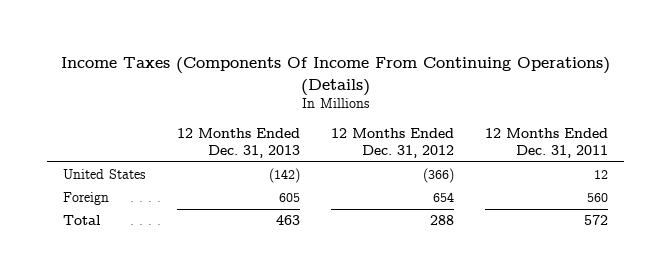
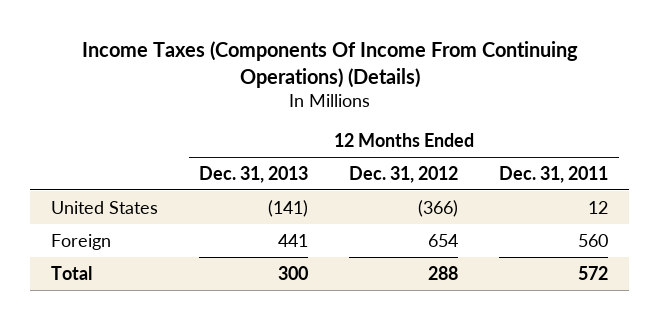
- United States | (142) | (366) | 12
- Foreign | 605 | 654 | 560
- Total | 463 | 288 | 572
+ United States | (141) | (366) | 12
+ Foreign | 441 | 654 | 560
+ Total | 300 | 288 | 572

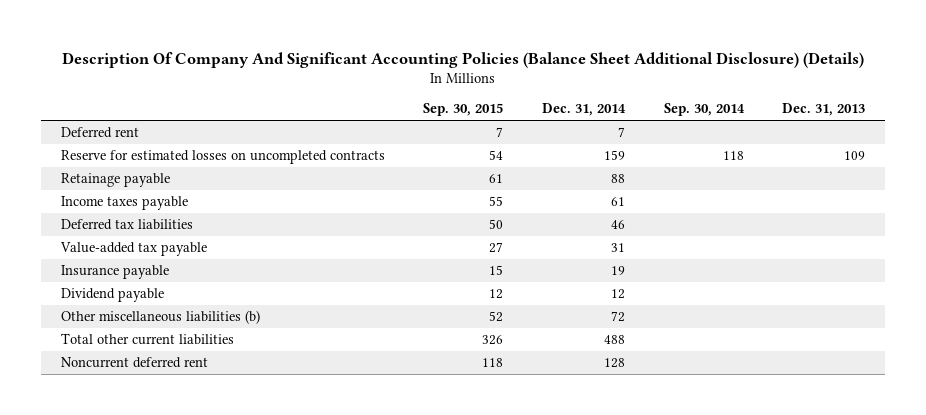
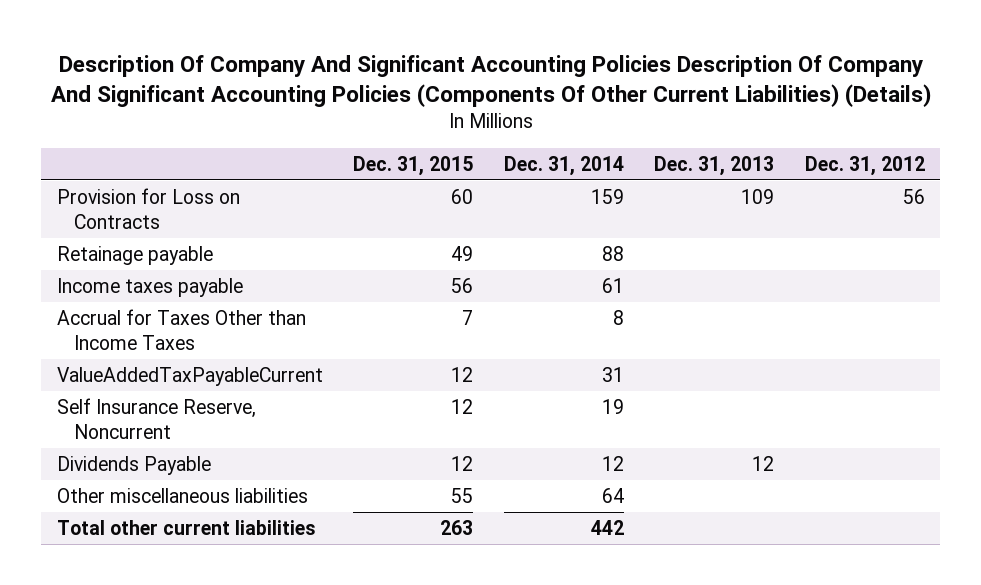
- Description Of Company And Significant Accounting Policies (Balance Sheet Additional Disclosure) (Details)
+ Description Of Company And Significant Accounting Policies Description Of Company And Significant Accounting Policies (Components Of Other Current Liabilities) (Details)
- | Sep. 30, 2015 | Dec. 31, 2014 | Sep. 30, 2014 | Dec. 31, 2013
+ | Dec. 31, 2015 | Dec. 31, 2014 | Dec. 31, 2013 | Dec. 31, 2012
- Deferred rent | 7 | 7 | |
- Reserve for estimated losses on uncompleted contracts | 54 | 159 | 118 | 109
+ Provision for Loss on Contracts | 60 | 159 | 109 | 56
- Deferred tax liabilities | 50 | 46 | |
- Value-added tax payable | 27 | 31 | |
- Insurance payable | 15 | 19 | |
- Dividend payable | 12 | 12 | |
- Other miscellaneous liabilities (b) | 52 | 72 | |
- Total other current liabilities | 326 | 488 | |
- Noncurrent deferred rent | 118 | 128 | |
+ Accrual for Taxes Other than Income Taxes | 7 | 8 | |
+ ValueAddedTaxPayableCurrent | 12 | 31 | |
+ Self Insurance Reserve, Noncurrent | 12 | 19 | |
+ Dividends Payable | 12 | 12 | 12 |
+ Other miscellaneous liabilities | 55 | 64 | |
+ Total other current liabilities | 263 | 442 | |

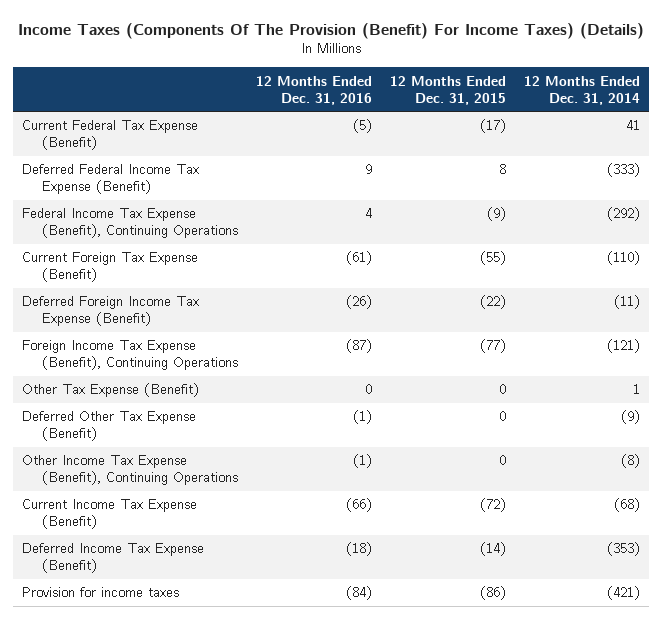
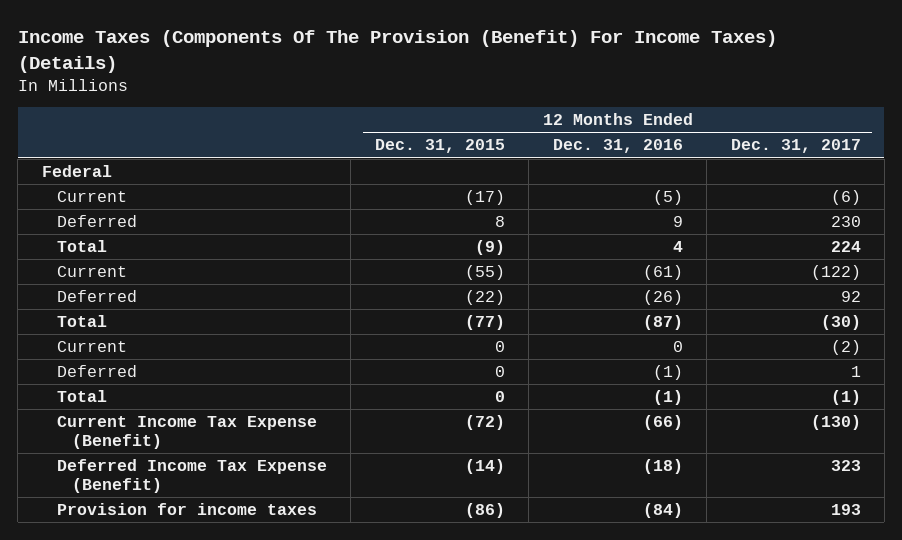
- | 12 Months Ended Dec. 31, 2016 | 12 Months Ended Dec. 31, 2015 | 12 Months Ended Dec. 31, 2014
+ | 12 Months Ended Dec. 31, 2015 | 12 Months Ended Dec. 31, 2016 | 12 Months Ended Dec. 31, 2017
- Current Federal Tax Expense (Benefit) | (5) | (17) | 41
- Deferred Federal Income Tax Expense (Benefit) | 9 | 8 | (333)
- Federal Income Tax Expense (Benefit), Continuing Operations | 4 | (9) | (292)
- Current Foreign Tax Expense (Benefit) | (61) | (55) | (110)
- Deferred Foreign Income Tax Expense (Benefit) | (26) | (22) | (11)
- Foreign Income Tax Expense (Benefit), Continuing Operations | (87) | (77) | (121)
- Other Tax Expense (Benefit) | 0 | 0 | 1
- Deferred Other Tax Expense (Benefit) | (1) | 0 | (9)
- Other Income Tax Expense (Benefit), Continuing Operations | (1) | 0 | (8)
+ Federal
+ Current | (17) | (5) | (6)
+ Deferred | 8 | 9 | 230
+ Total | (9) | 4 | 224
+ Current | (55) | (61) | (122)
+ Deferred | (22) | (26) | 92
+ Total | (77) | (87) | (30)
+ Current | 0 | 0 | (2)
+ Deferred | 0 | (1) | 1
+ Total | 0 | (1) | (1)

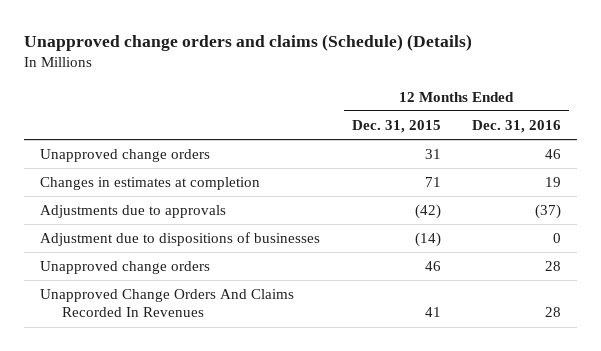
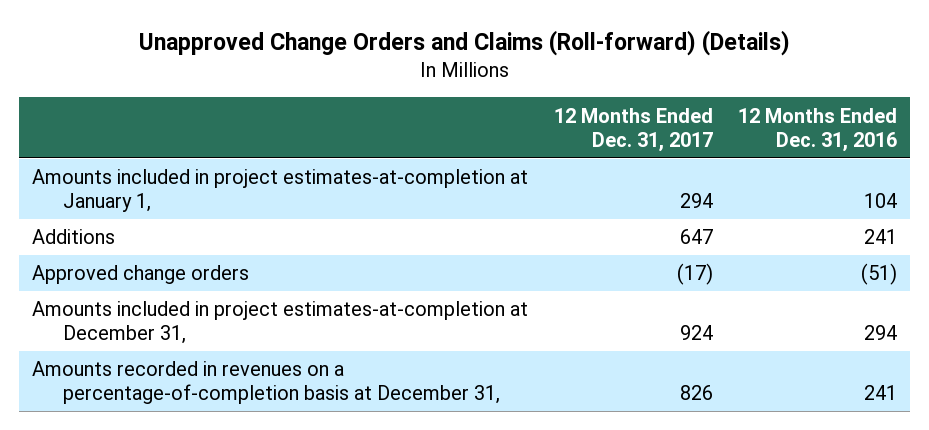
- Unapproved change orders and claims (Schedule) (Details)
+ Unapproved Change Orders and Claims (Roll-forward) (Details)
- | 12 Months Ended Dec. 31, 2015 | 12 Months Ended Dec. 31, 2016
+ | 12 Months Ended Dec. 31, 2017 | 12 Months Ended Dec. 31, 2016
- Unapproved change orders | 31 | 46
- Changes in estimates at completion | 71 | 19
- Adjustments due to approvals | (42) | (37)
- Adjustment due to dispositions of businesses | (14) | 0
- Unapproved change orders | 46 | 28
- Unapproved Change Orders And Claims Recorded In Revenues | 41 | 28
+ Amounts included in project estimates-at-completion at January 1, | 294 | 104
+ Additions | 647 | 241
+ Approved change orders | (17) | (51)
+ Amounts included in project estimates-at-completion at December 31, | 924 | 294
+ Amounts recorded in revenues on a percentage-of-completion basis at December 31, | 826 | 241

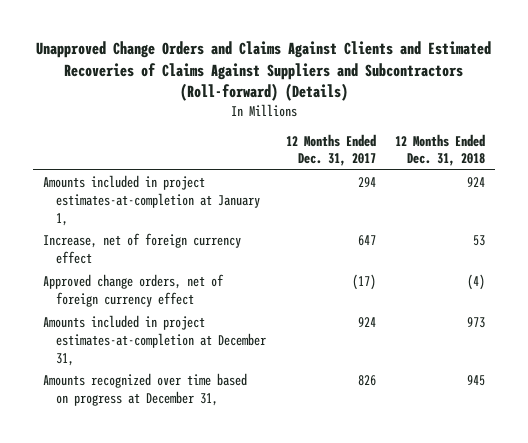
- Unapproved Change Orders and Claims (Roll-forward) (Details)
+ Unapproved Change Orders and Claims Against Clients and Estimated Recoveries of Claims Against Suppliers and Subcontractors (Roll-forward) (Details)
- | 12 Months Ended Dec. 31, 2017 | 12 Months Ended Dec. 31, 2016
+ | 12 Months Ended Dec. 31, 2017 | 12 Months Ended Dec. 31, 2018
- Additions | 647 | 241
- Approved change orders | (17) | (51)
+ Increase, net of foreign currency effect | 647 | 53
+ Approved change orders, net of foreign currency effect | (17) | (4)
- Amounts recorded in revenues on a percentage-of-completion basis at December 31, | 826 | 241
+ Amounts recognized over time based on progress at December 31, | 826 | 945

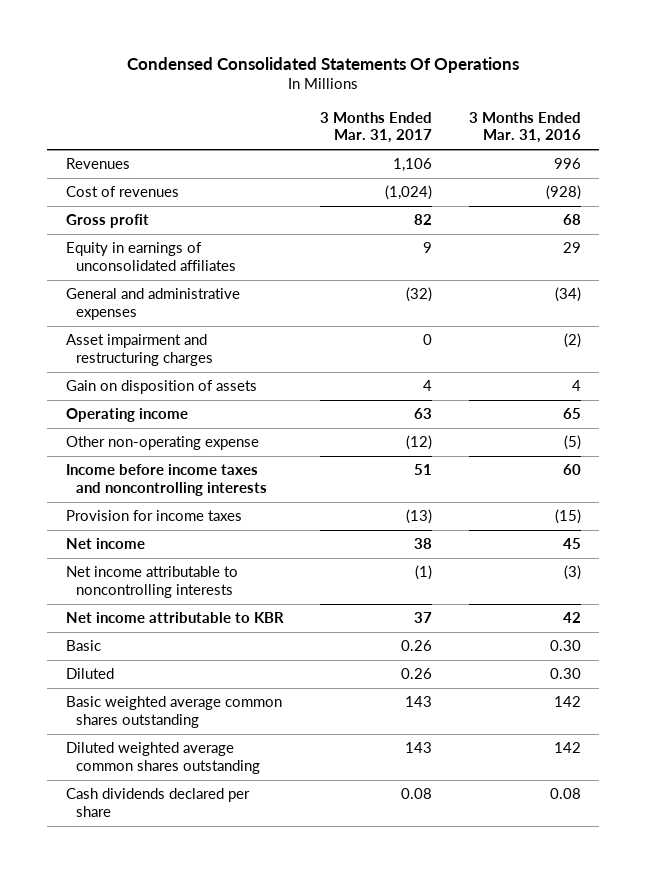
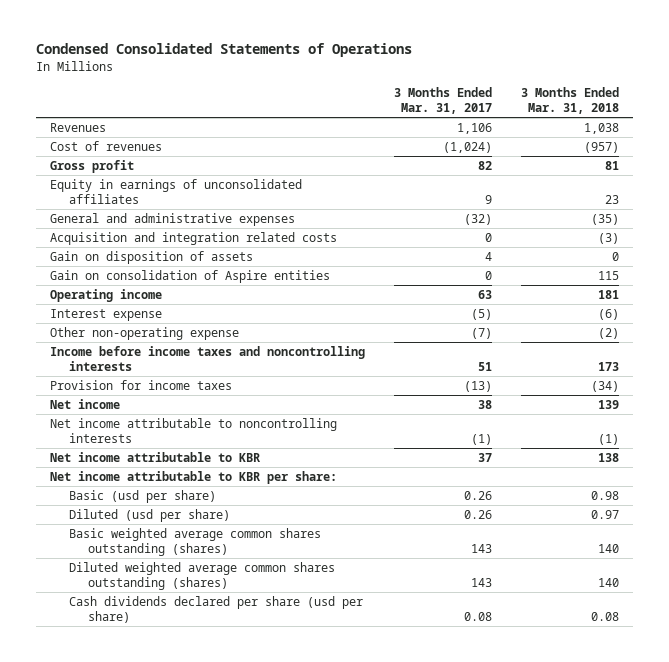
- Condensed Consolidated Statements Of Operations
+ Condensed Consolidated Statements of Operations
- | 3 Months Ended Mar. 31, 2017 | 3 Months Ended Mar. 31, 2016
+ | 3 Months Ended Mar. 31, 2017 | 3 Months Ended Mar. 31, 2018
- Asset impairment and restructuring charges | 0 | (2)
+ Acquisition and integration related costs | 0 | (3)
+ Gain on consolidation of Aspire entities | 0 | 115
- Other non-operating expense | (12) | (5)
+ Interest expense | (5) | (6)
+ Other non-operating expense | (7) | (2)
- Basic | 0.26 | 0.30
- Diluted | 0.26 | 0.30
- Basic weighted average common shares outstanding | 143 | 142
- Diluted weighted average common shares outstanding | 143 | 142
- Cash dividends declared per share | 0.08 | 0.08
+ Net income attributable to KBR per share:
+ Basic (usd per share) | 0.26 | 0.98
+ Diluted (usd per share) | 0.26 | 0.97
+ Basic weighted average common shares outstanding (shares) | 143 | 140
+ Diluted weighted average common shares outstanding (shares) | 143 | 140
+ Cash dividends declared per share (usd per share) | 0.08 | 0.08

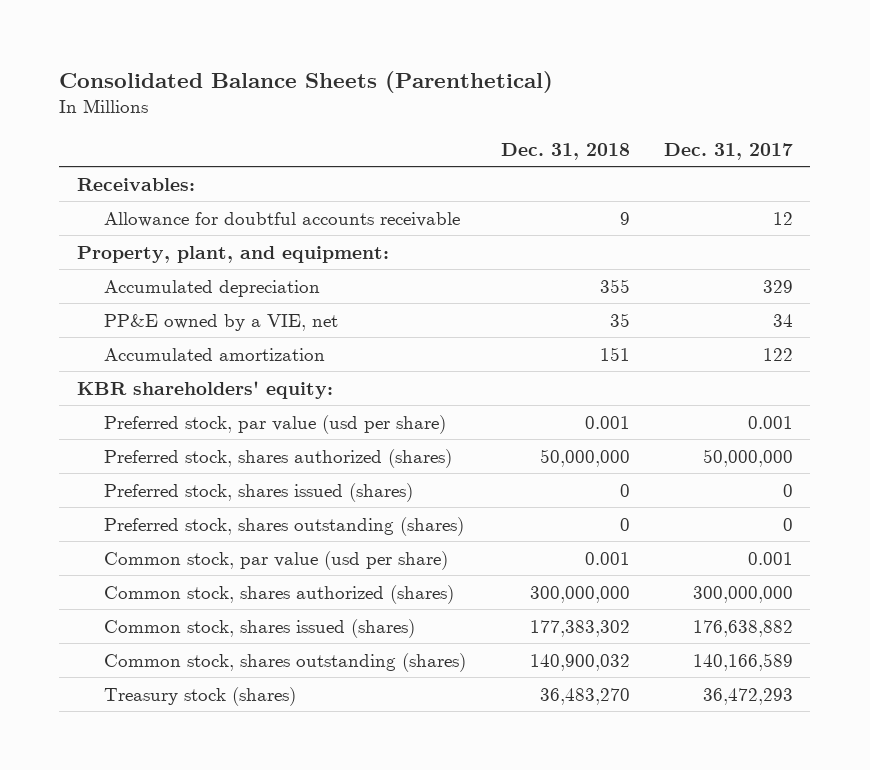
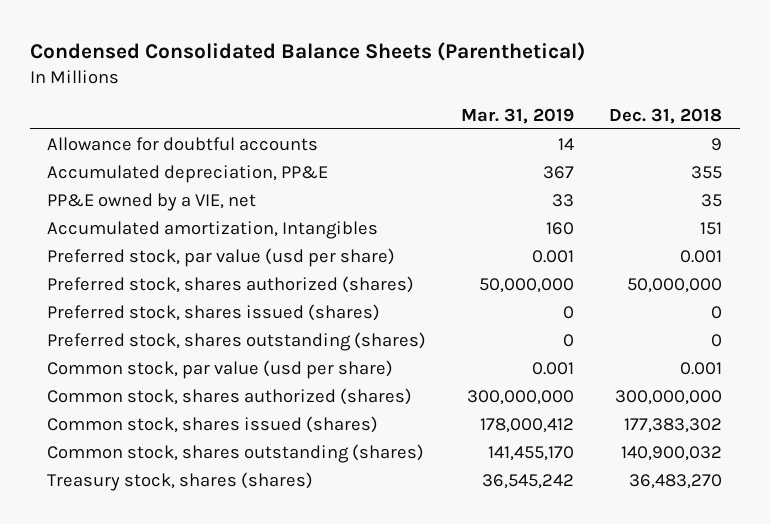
- Consolidated Balance Sheets (Parenthetical)
+ Condensed Consolidated Balance Sheets (Parenthetical)
- | Dec. 31, 2018 | Dec. 31, 2017
+ | Mar. 31, 2019 | Dec. 31, 2018
- Receivables:
- Allowance for doubtful accounts receivable | 9 | 12
- Property, plant, and equipment:
- Accumulated depreciation | 355 | 329
+ Allowance for doubtful accounts | 14 | 9
+ Accumulated depreciation, PP&E | 367 | 355
- Accumulated amortization | 151 | 122
- KBR shareholders' equity:
+ Accumulated amortization, Intangibles | 160 | 151
- Treasury stock (shares) | 36,483,270 | 36,472,293
+ Treasury stock, shares (shares) | 36,545,242 | 36,483,270

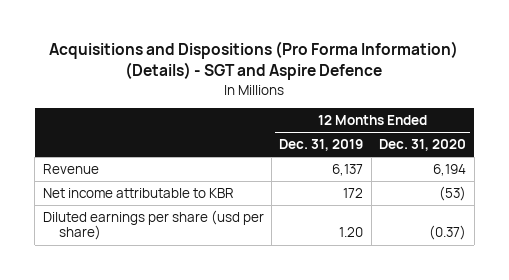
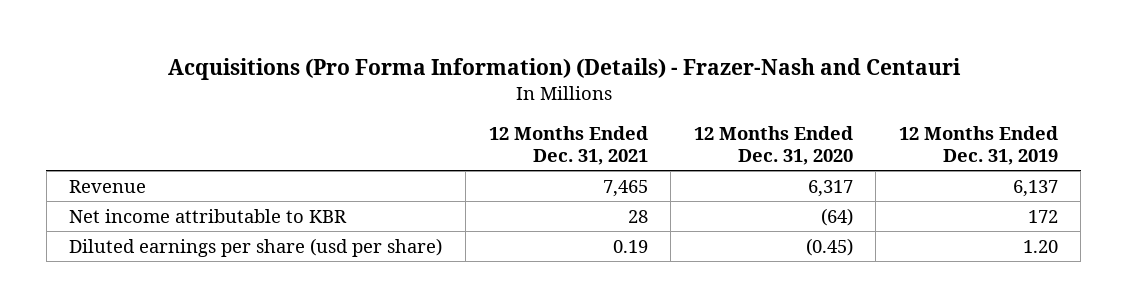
- Acquisitions and Dispositions (Pro Forma Information) (Details) - SGT and Aspire Defence
+ Acquisitions (Pro Forma Information) (Details) - Frazer-Nash and Centauri
- | 12 Months Ended Dec. 31, 2019 | 12 Months Ended Dec. 31, 2020
+ | 12 Months Ended Dec. 31, 2021 | 12 Months Ended Dec. 31, 2020 | 12 Months Ended Dec. 31, 2019
- Revenue | 6,137 | 6,194
- Net income attributable to KBR | 172 | (53)
- Diluted earnings per share (usd per share) | 1.20 | (0.37)
+ Revenue | 7,465 | 6,317 | 6,137
+ Net income attributable to KBR | 28 | (64) | 172
+ Diluted earnings per share (usd per share) | 0.19 | (0.45) | 1.20

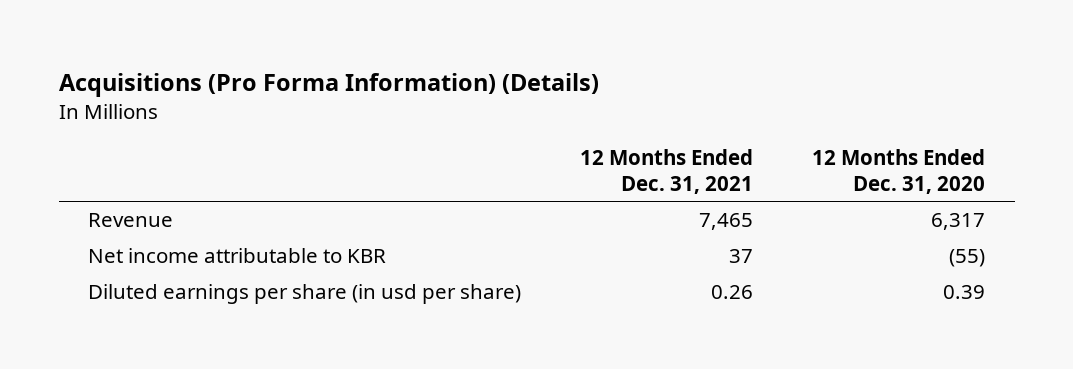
- Acquisitions (Pro Forma Information) (Details) - Frazer-Nash and Centauri
+ Acquisitions (Pro Forma Information) (Details)
- | 12 Months Ended Dec. 31, 2021 | 12 Months Ended Dec. 31, 2020 | 12 Months Ended Dec. 31, 2019
+ | 12 Months Ended Dec. 31, 2021 | 12 Months Ended Dec. 31, 2020
- Net income attributable to KBR | 28 | (64) | 172
- Diluted earnings per share (usd per share) | 0.19 | (0.45) | 1.20
+ Net income attributable to KBR | 37 | (55)
+ Diluted earnings per share (in usd per share) | 0.26 | 0.39

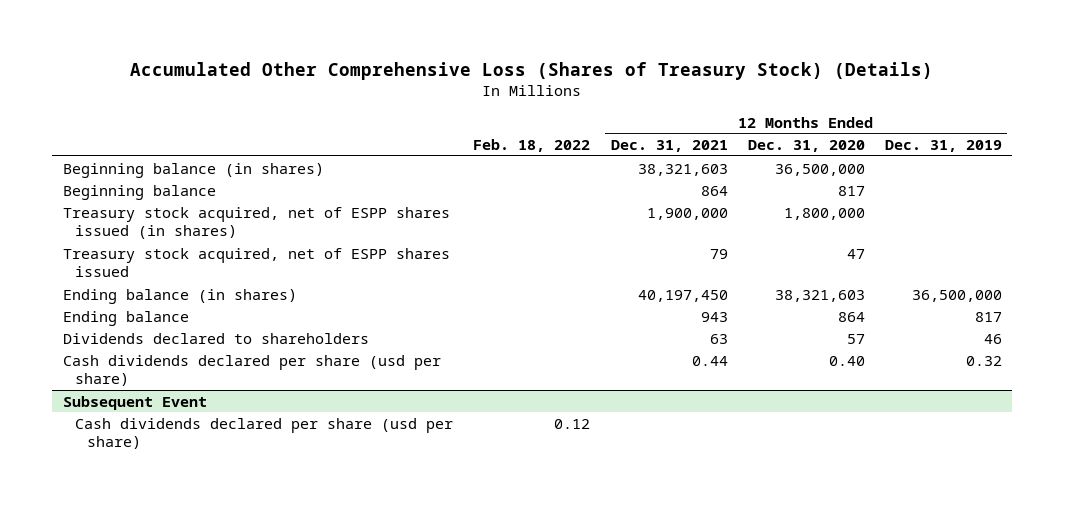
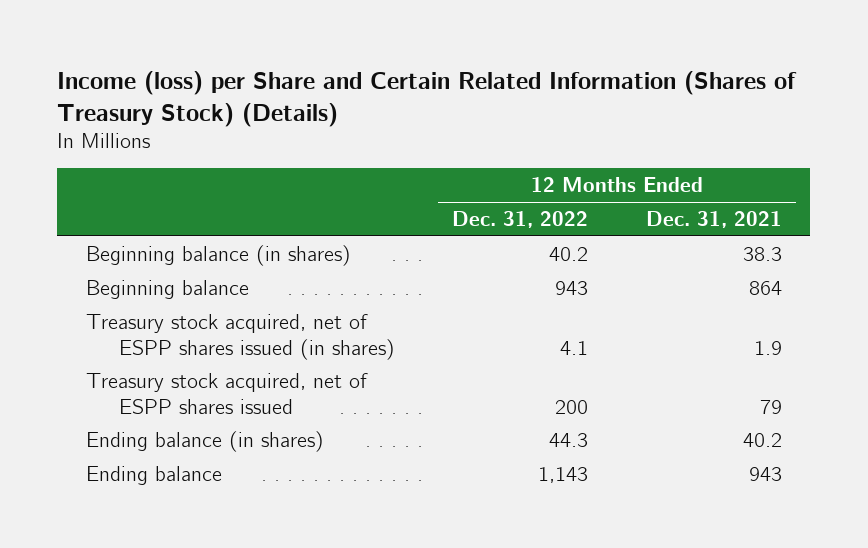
- Accumulated Other Comprehensive Loss (Shares of Treasury Stock) (Details)
+ Income (loss) per Share and Certain Related Information (Shares of Treasury Stock) (Details)
- | Feb. 18, 2022 | 12 Months Ended Dec. 31, 2021 | 12 Months Ended Dec. 31, 2020 | 12 Months Ended Dec. 31, 2019
+ | 12 Months Ended Dec. 31, 2022 | 12 Months Ended Dec. 31, 2021
- Beginning balance (in shares) | | 38,321,603 | 36,500,000 |
+ Beginning balance (in shares) | 40.2 | 38.3
- Treasury stock acquired, net of ESPP shares issued (in shares) | | 1,900,000 | 1,800,000 |
+ Treasury stock acquired, net of ESPP shares issued (in shares) | 4.1 | 1.9
- Ending balance (in shares) | | 40,197,450 | 38,321,603 | 36,500,000
+ Ending balance (in shares) | 44.3 | 40.2
- Dividends declared to shareholders | | 63 | 57 | 46
- Cash dividends declared per share (usd per share) | | 0.44 | 0.40 | 0.32
- Subsequent Event
- Cash dividends declared per share (usd per share) | 0.12 | | |

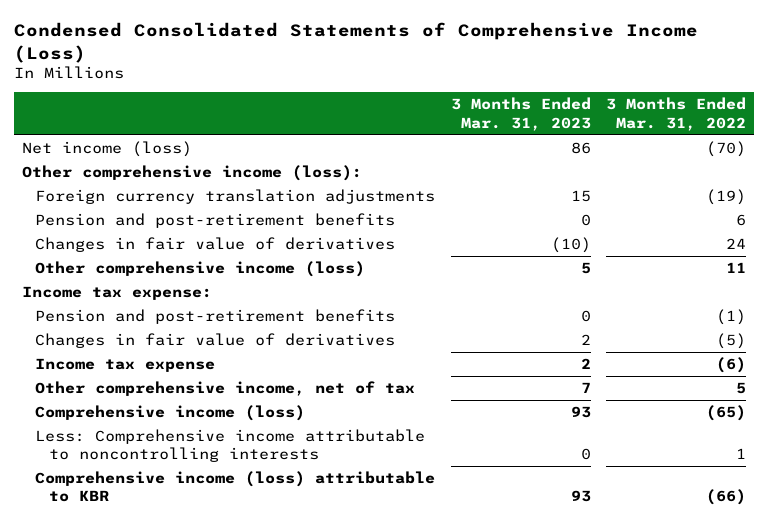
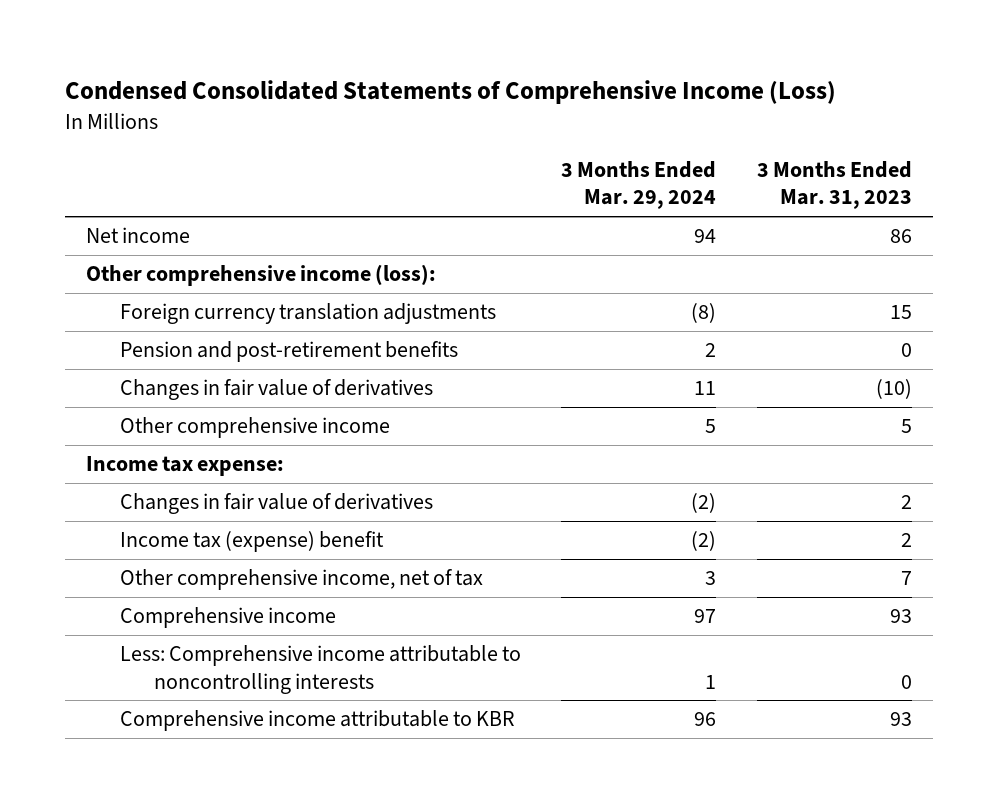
- | 3 Months Ended Mar. 31, 2023 | 3 Months Ended Mar. 31, 2022
+ | 3 Months Ended Mar. 29, 2024 | 3 Months Ended Mar. 31, 2023
- Net income (loss) | 86 | (70)
+ Net income | 94 | 86
- Other comprehensive income (loss) | 5 | 11
+ Other comprehensive income | 5 | 5
- Pension and post-retirement benefits | 0 | (1)
- Income tax expense | 2 | (6)
+ Income tax (expense) benefit | (2) | 2
- Comprehensive income (loss) | 93 | (65)
+ Comprehensive income | 97 | 93
- Comprehensive income (loss) attributable to KBR | 93 | (66)
+ Comprehensive income attributable to KBR | 96 | 93

